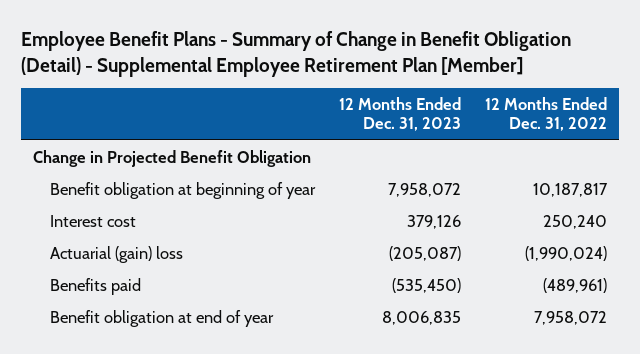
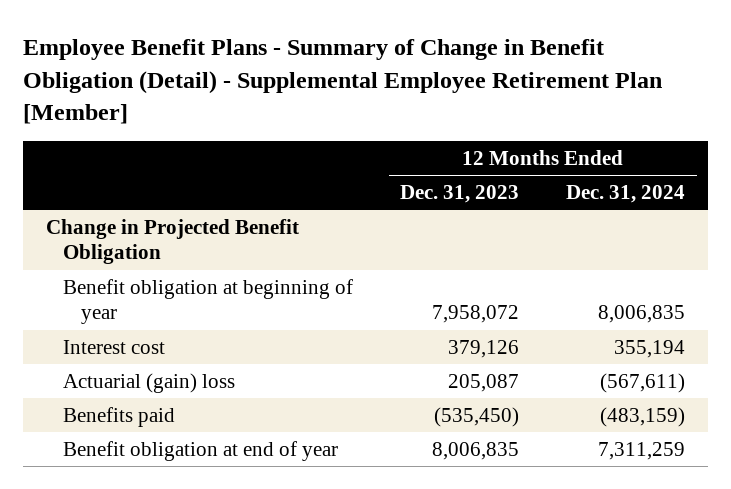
- | 12 Months Ended Dec. 31, 2023 | 12 Months Ended Dec. 31, 2022
+ | 12 Months Ended Dec. 31, 2023 | 12 Months Ended Dec. 31, 2024
- Actuarial (gain) loss | (205,087) | (1,990,024)
+ Actuarial (gain) loss | 205,087 | (567,611)

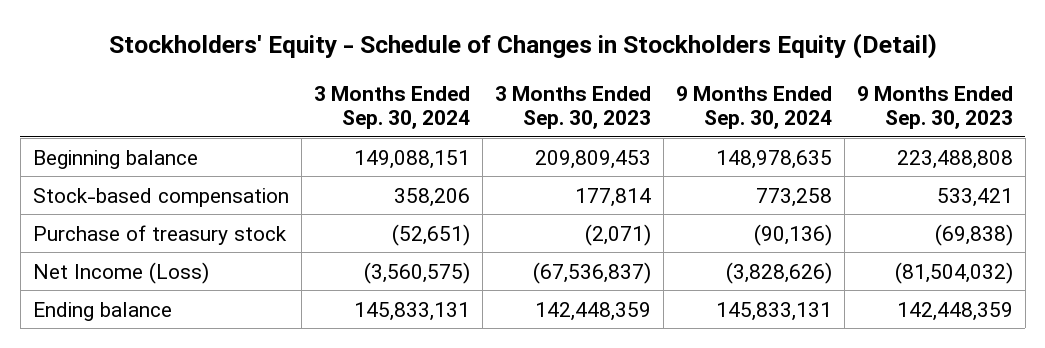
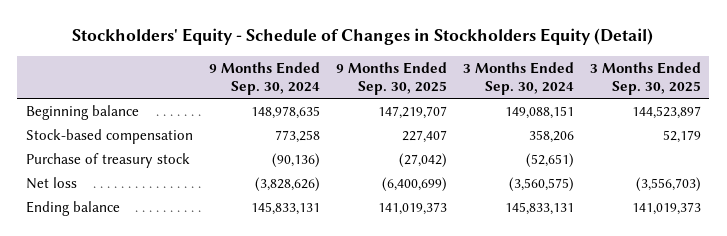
- | 3 Months Ended Sep. 30, 2024 | 3 Months Ended Sep. 30, 2023 | 9 Months Ended Sep. 30, 2024 | 9 Months Ended Sep. 30, 2023
+ | 9 Months Ended Sep. 30, 2024 | 9 Months Ended Sep. 30, 2025 | 3 Months Ended Sep. 30, 2024 | 3 Months Ended Sep. 30, 2025
- Net Income (Loss) | (3,560,575) | (67,536,837) | (3,828,626) | (81,504,032)
+ Net loss | (3,828,626) | (6,400,699) | (3,560,575) | (3,556,703)

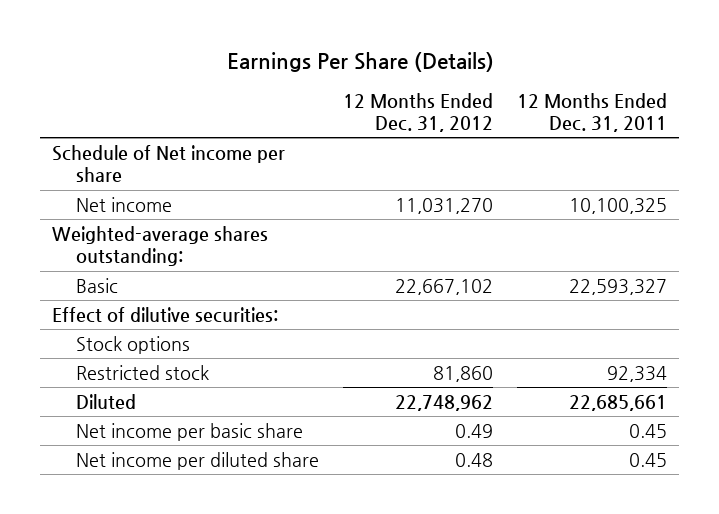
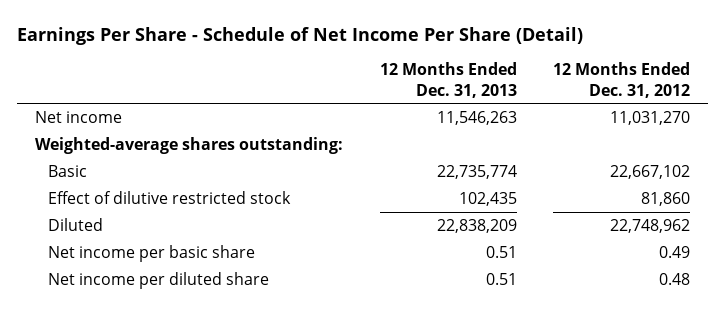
- Earnings Per Share (Details)
+ Earnings Per Share - Schedule of Net Income Per Share (Detail)
- | 12 Months Ended Dec. 31, 2012 | 12 Months Ended Dec. 31, 2011
+ | 12 Months Ended Dec. 31, 2013 | 12 Months Ended Dec. 31, 2012
- Schedule of Net income per share
- Effect of dilutive securities:
- Stock options
- Restricted stock | 81,860 | 92,334
+ Effect of dilutive restricted stock | 102,435 | 81,860

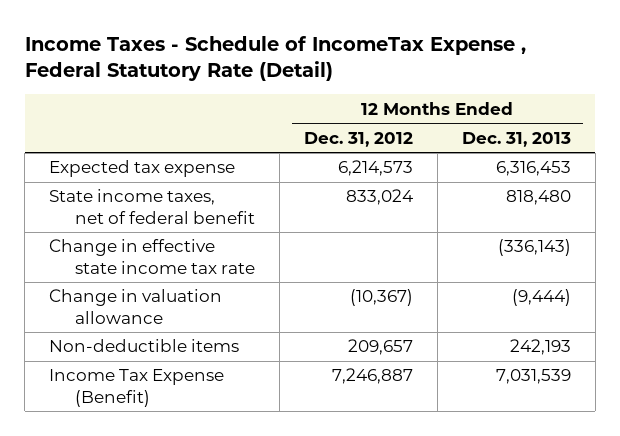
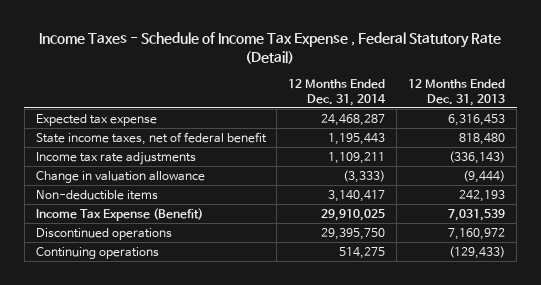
- Income Taxes - Schedule of IncomeTax Expense , Federal Statutory Rate (Detail)
+ Income Taxes - Schedule of Income Tax Expense , Federal Statutory Rate (Detail)
- | 12 Months Ended Dec. 31, 2012 | 12 Months Ended Dec. 31, 2013
+ | 12 Months Ended Dec. 31, 2014 | 12 Months Ended Dec. 31, 2013
- Change in effective state income tax rate | | (336,143)
+ Income tax rate adjustments | 1,109,211 | (336,143)
+ Discontinued operations | 29,395,750 | 7,160,972
+ Continuing operations | 514,275 | (129,433)

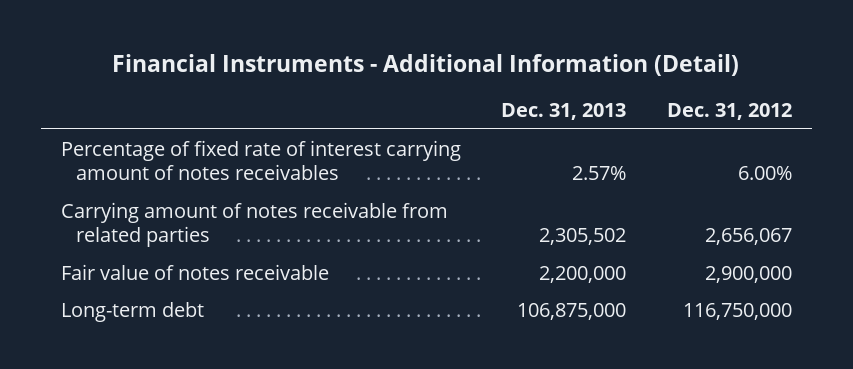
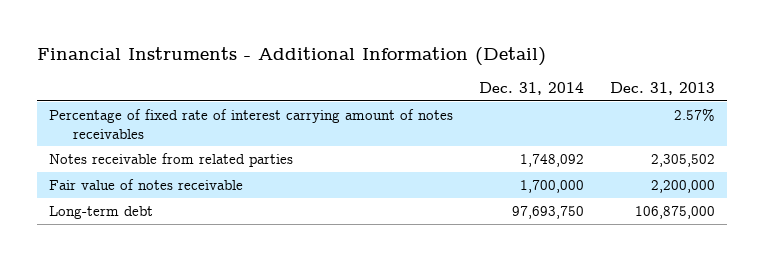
- | Dec. 31, 2013 | Dec. 31, 2012
+ | Dec. 31, 2014 | Dec. 31, 2013
- Carrying amount of notes receivable from related parties | 2,305,502 | 2,656,067
+ Notes receivable from related parties | 1,748,092 | 2,305,502

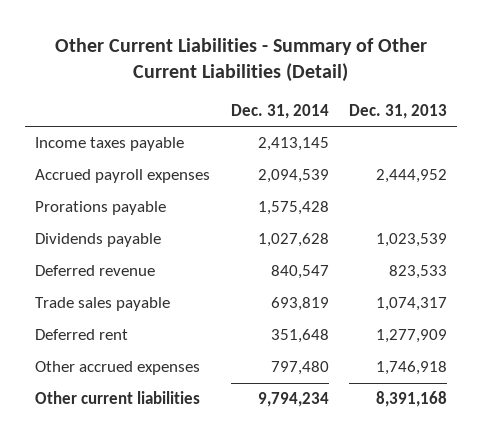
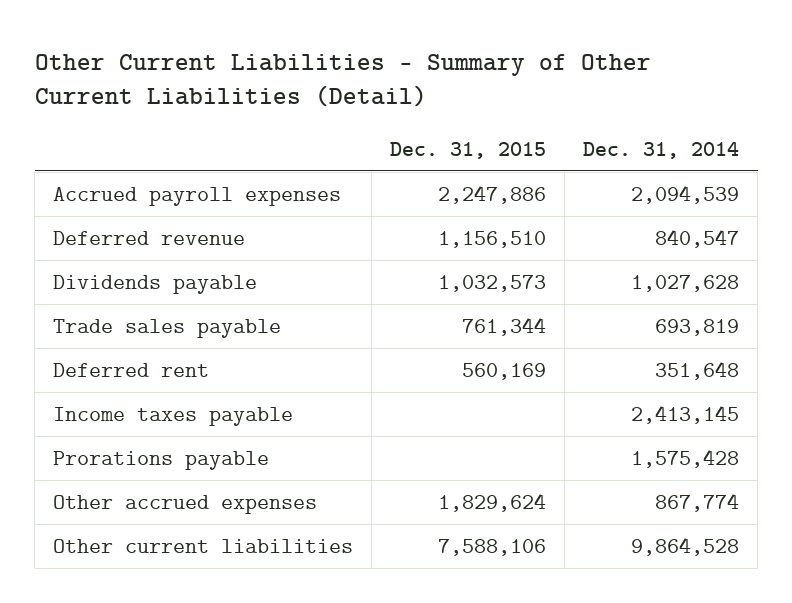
- | Dec. 31, 2014 | Dec. 31, 2013
+ | Dec. 31, 2015 | Dec. 31, 2014
moved down: Dividends payable | 1,032,573 | 1,027,628
- Other accrued expenses | 797,480 | 1,746,918
- Other current liabilities | 9,794,234 | 8,391,168
moved down: Income taxes payable | | 2,413,145
moved down: Prorations payable | | 1,575,428
+ Other accrued expenses | 1,829,624 | 867,774
+ Other current liabilities | 7,588,106 | 9,864,528

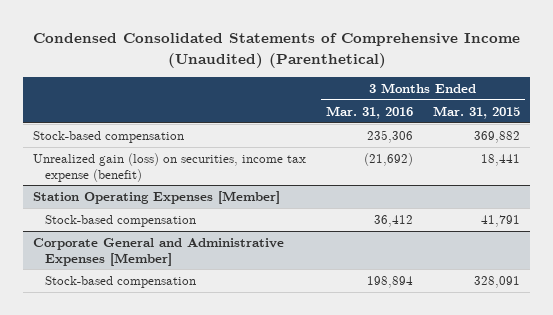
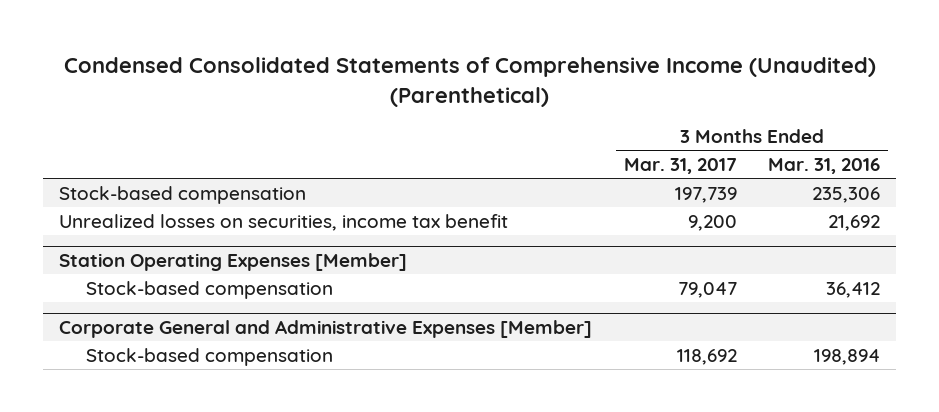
- | 3 Months Ended Mar. 31, 2016 | 3 Months Ended Mar. 31, 2015
+ | 3 Months Ended Mar. 31, 2017 | 3 Months Ended Mar. 31, 2016
- Unrealized gain (loss) on securities, income tax expense (benefit) | (21,692) | 18,441
+ Unrealized losses on securities, income tax benefit | 9,200 | 21,692

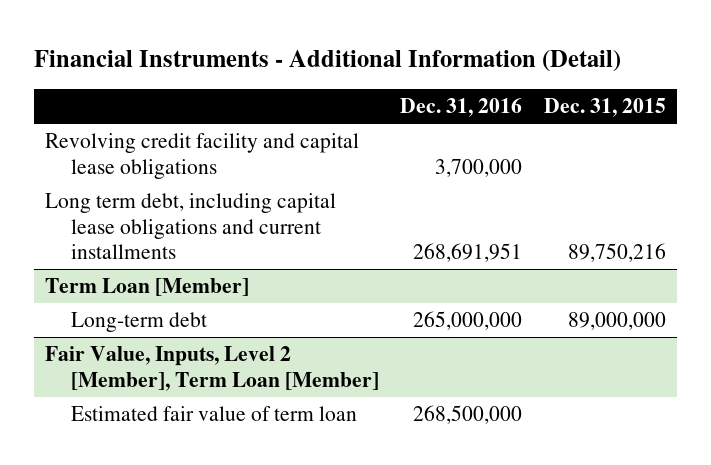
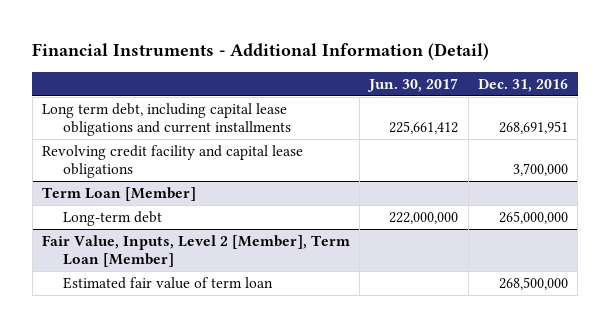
- | Dec. 31, 2016 | Dec. 31, 2015
+ | Jun. 30, 2017 | Dec. 31, 2016
moved down: Revolving credit facility and capital lease obligations | | 3,700,000

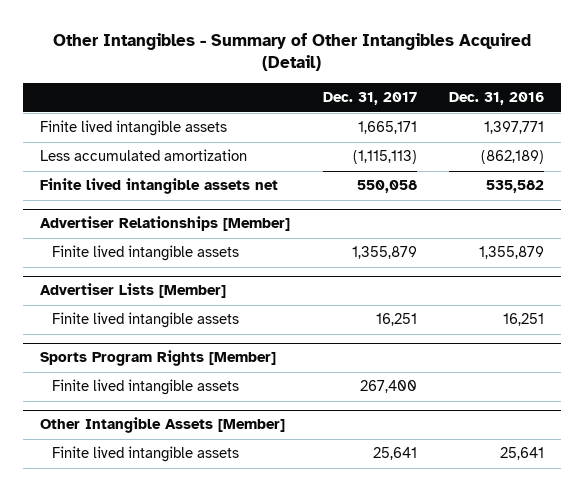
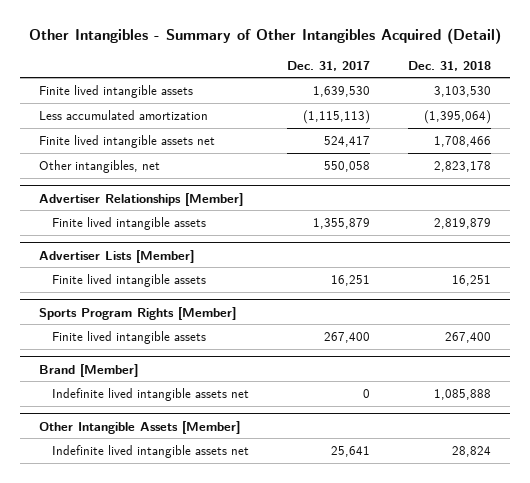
- | Dec. 31, 2017 | Dec. 31, 2016
+ | Dec. 31, 2017 | Dec. 31, 2018
- Finite lived intangible assets | 1,665,171 | 1,397,771
+ Finite lived intangible assets | 1,639,530 | 3,103,530
- Finite lived intangible assets net | 550,058 | 535,582
+ Finite lived intangible assets net | 524,417 | 1,708,466
+ Other intangibles, net | 550,058 | 2,823,178
+ Brand [Member]
+ Indefinite lived intangible assets net | 0 | 1,085,888
@ Other Intangible Assets [Member]
- Finite lived intangible assets | 25,641 | 25,641
+ Indefinite lived intangible assets net | 25,641 | 28,824

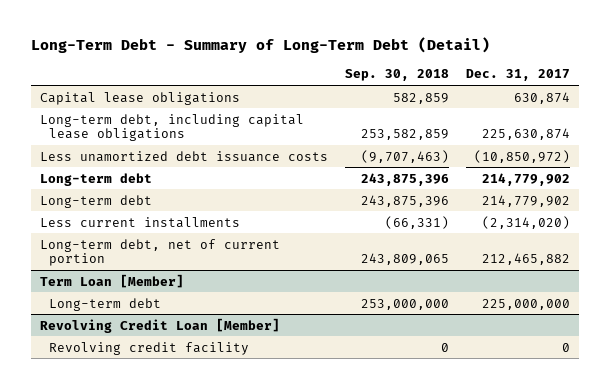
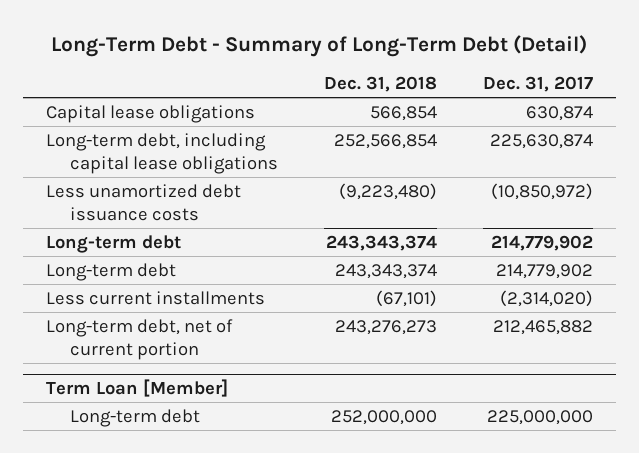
- | Sep. 30, 2018 | Dec. 31, 2017
+ | Dec. 31, 2018 | Dec. 31, 2017
- Revolving Credit Loan [Member]
- Revolving credit facility | 0 | 0

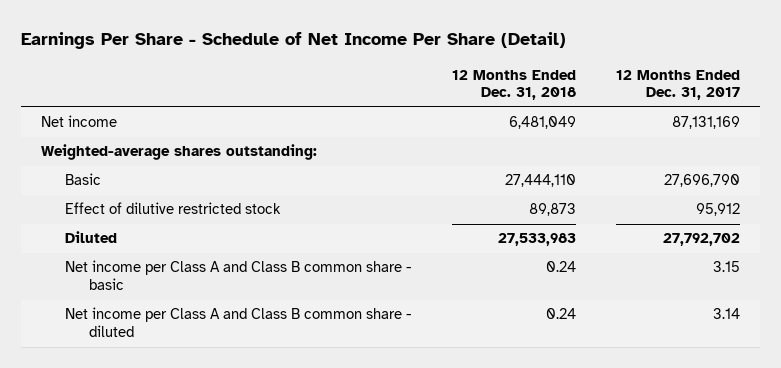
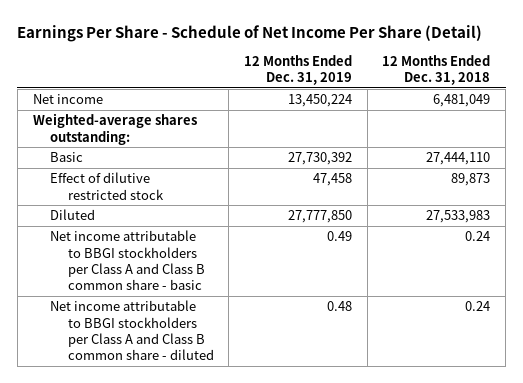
- | 12 Months Ended Dec. 31, 2018 | 12 Months Ended Dec. 31, 2017
+ | 12 Months Ended Dec. 31, 2019 | 12 Months Ended Dec. 31, 2018
- Net income per Class A and Class B common share - basic | 0.24 | 3.15
- Net income per Class A and Class B common share - diluted | 0.24 | 3.14
+ Net income attributable to BBGI stockholders per Class A and Class B common share - basic | 0.49 | 0.24
+ Net income attributable to BBGI stockholders per Class A and Class B common share - diluted | 0.48 | 0.24

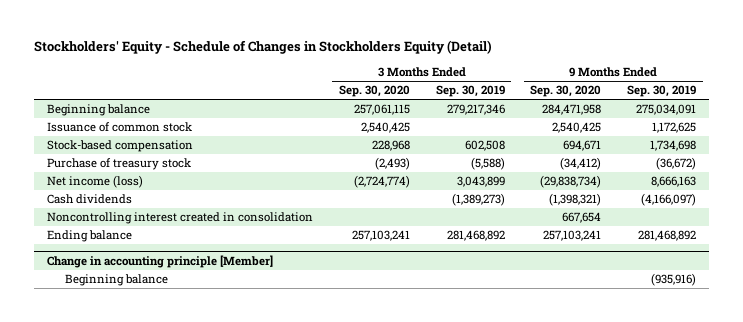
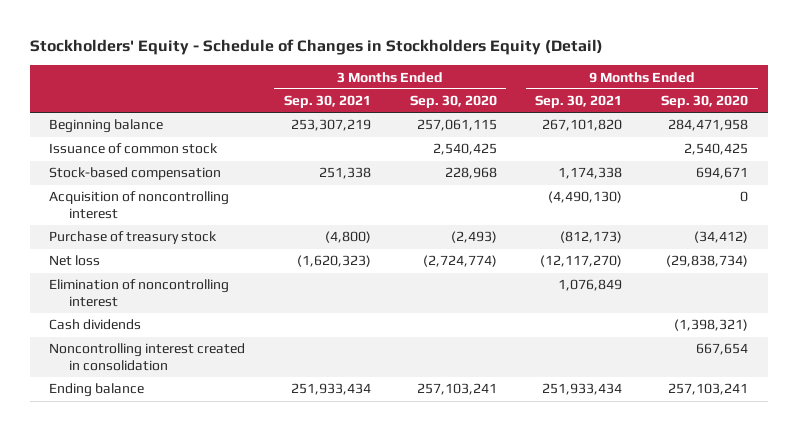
- | 3 Months Ended Sep. 30, 2020 | 3 Months Ended Sep. 30, 2019 | 9 Months Ended Sep. 30, 2020 | 9 Months Ended Sep. 30, 2019
+ | 3 Months Ended Sep. 30, 2021 | 3 Months Ended Sep. 30, 2020 | 9 Months Ended Sep. 30, 2021 | 9 Months Ended Sep. 30, 2020
+ Acquisition of noncontrolling interest | | | (4,490,130) | 0
- Net income (loss) | (2,724,774) | 3,043,899 | (29,838,734) | 8,666,163
+ Net loss | (1,620,323) | (2,724,774) | (12,117,270) | (29,838,734)
+ Elimination of noncontrolling interest | | | 1,076,849 |
- Change in accounting principle [Member]
- Beginning balance | | | | (935,916)

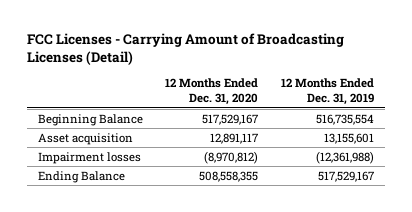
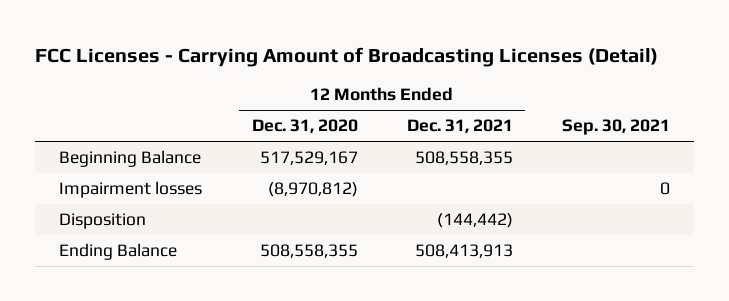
- | 12 Months Ended Dec. 31, 2020 | 12 Months Ended Dec. 31, 2019
+ | 12 Months Ended Dec. 31, 2020 | 12 Months Ended Dec. 31, 2021 | Sep. 30, 2021
- Asset acquisition | 12,891,117 | 13,155,601
+ Disposition | | (144,442) |

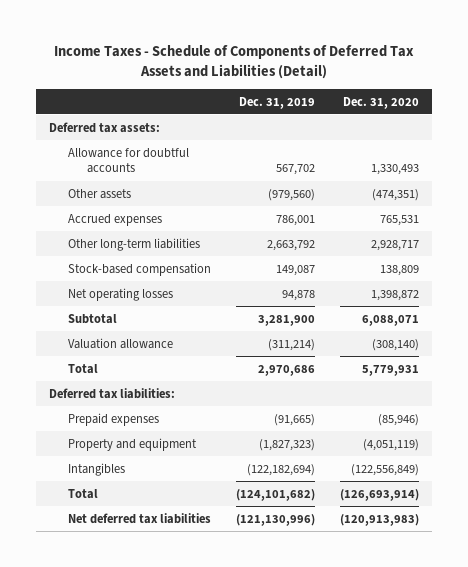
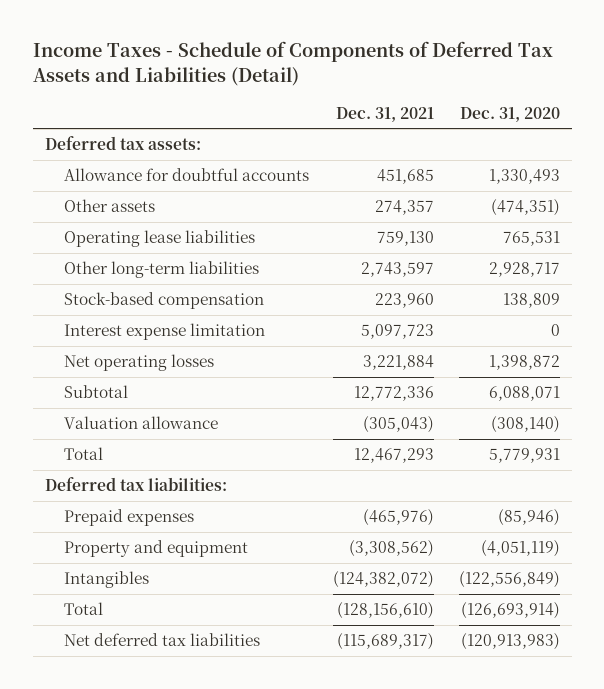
- | Dec. 31, 2019 | Dec. 31, 2020
+ | Dec. 31, 2021 | Dec. 31, 2020
- Accrued expenses | 786,001 | 765,531
+ Operating lease liabilities | 759,130 | 765,531
+ Interest expense limitation | 5,097,723 | 0

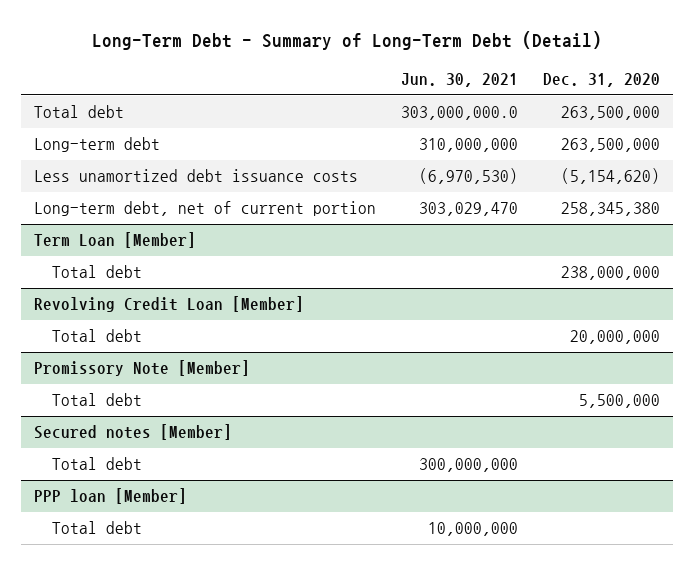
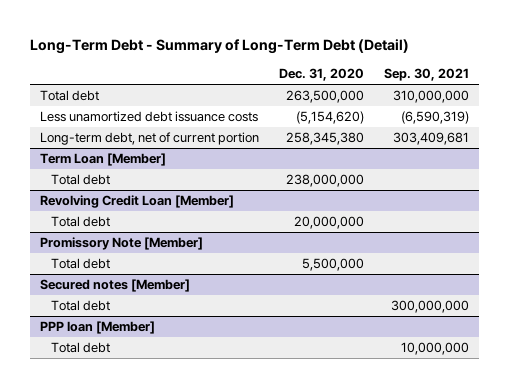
- | Jun. 30, 2021 | Dec. 31, 2020
+ | Dec. 31, 2020 | Sep. 30, 2021
- Long-term debt | 310,000,000 | 263,500,000

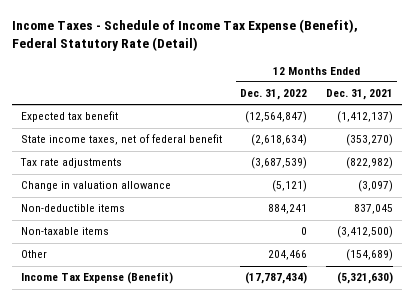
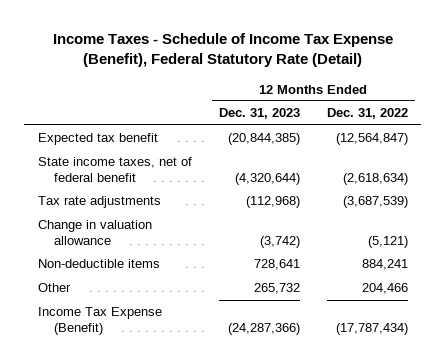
- | 12 Months Ended Dec. 31, 2022 | 12 Months Ended Dec. 31, 2021
+ | 12 Months Ended Dec. 31, 2023 | 12 Months Ended Dec. 31, 2022
- Non-taxable items | 0 | (3,412,500)

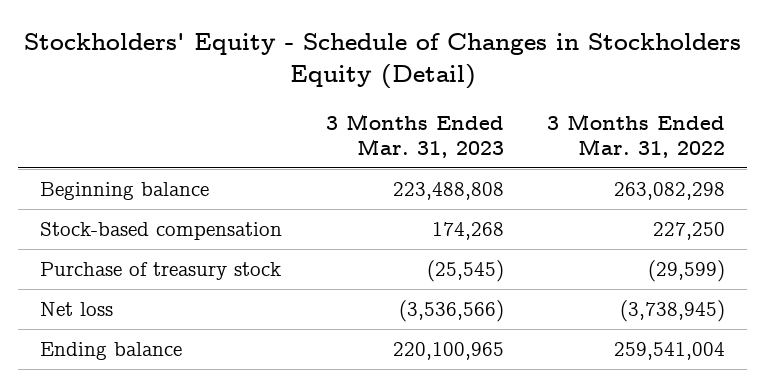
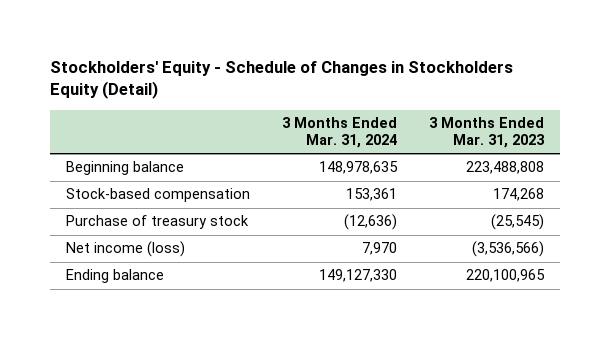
- | 3 Months Ended Mar. 31, 2023 | 3 Months Ended Mar. 31, 2022
+ | 3 Months Ended Mar. 31, 2024 | 3 Months Ended Mar. 31, 2023
- Net loss | (3,536,566) | (3,738,945)
+ Net income (loss) | 7,970 | (3,536,566)

